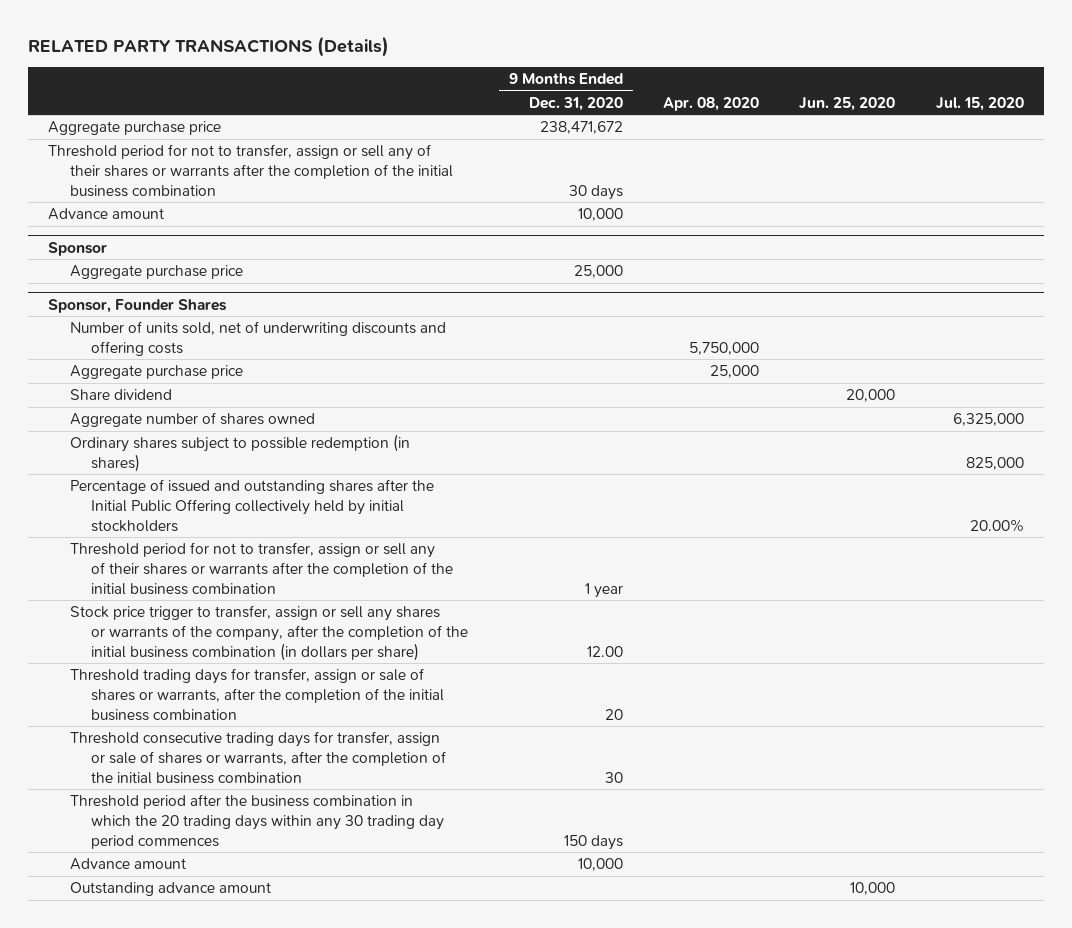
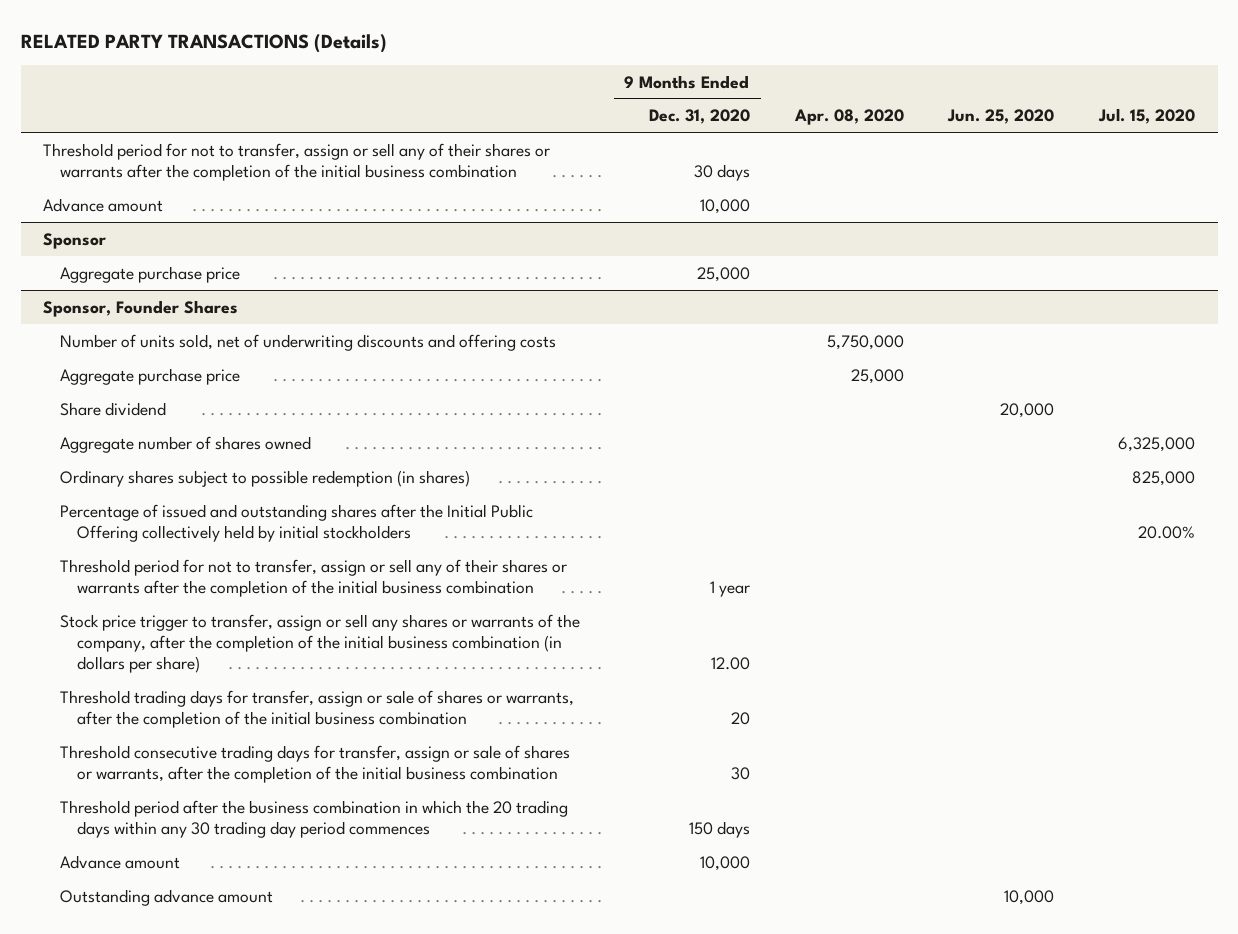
- Aggregate purchase price | 238,471,672 | | |

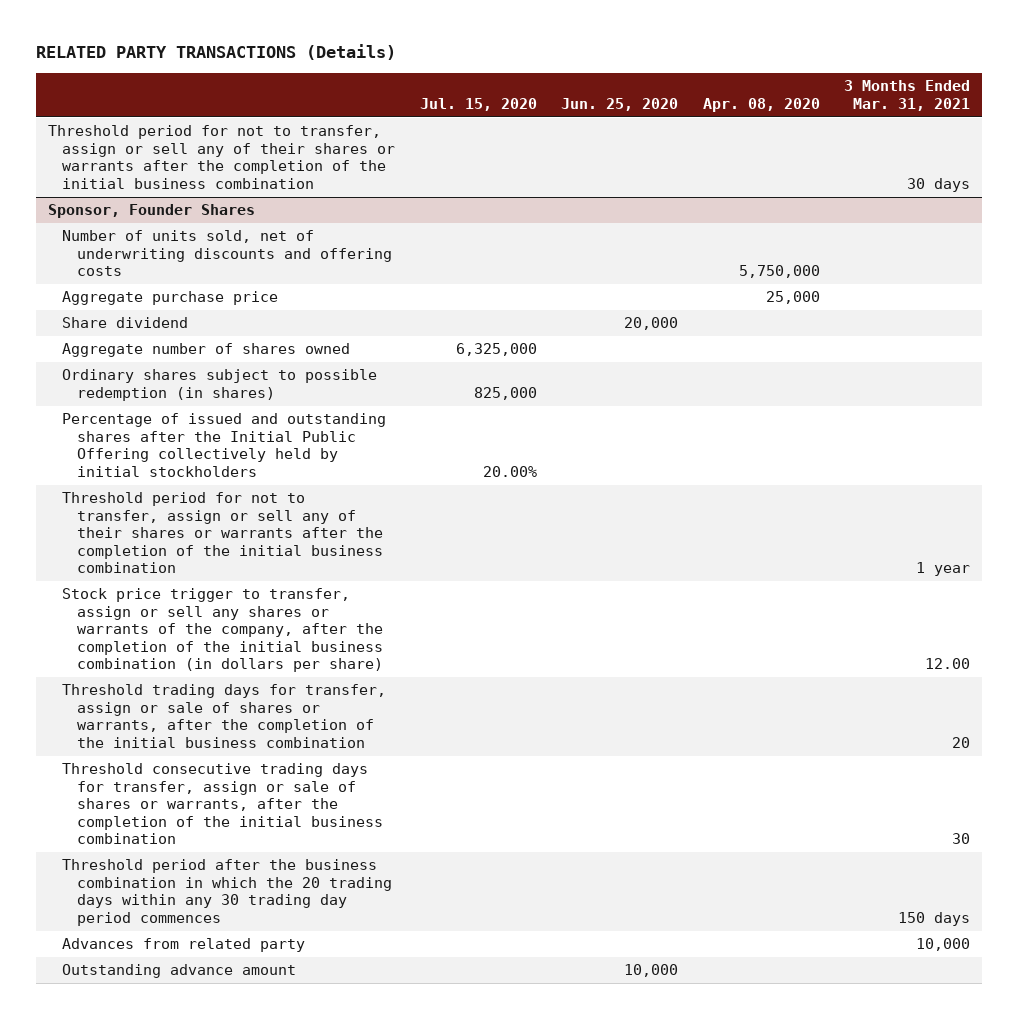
- | 9 Months Ended Dec. 31, 2020 | Apr. 08, 2020 | Jun. 25, 2020 | Jul. 15, 2020
+ | Jul. 15, 2020 | Jun. 25, 2020 | Apr. 08, 2020 | 3 Months Ended Mar. 31, 2021
- Advance amount | 10,000 | | |
- Sponsor
- Aggregate purchase price | 25,000 | | |
@ Sponsor, Founder Shares
- Advance amount | 10,000 | | |
+ Advances from related party | | | | 10,000

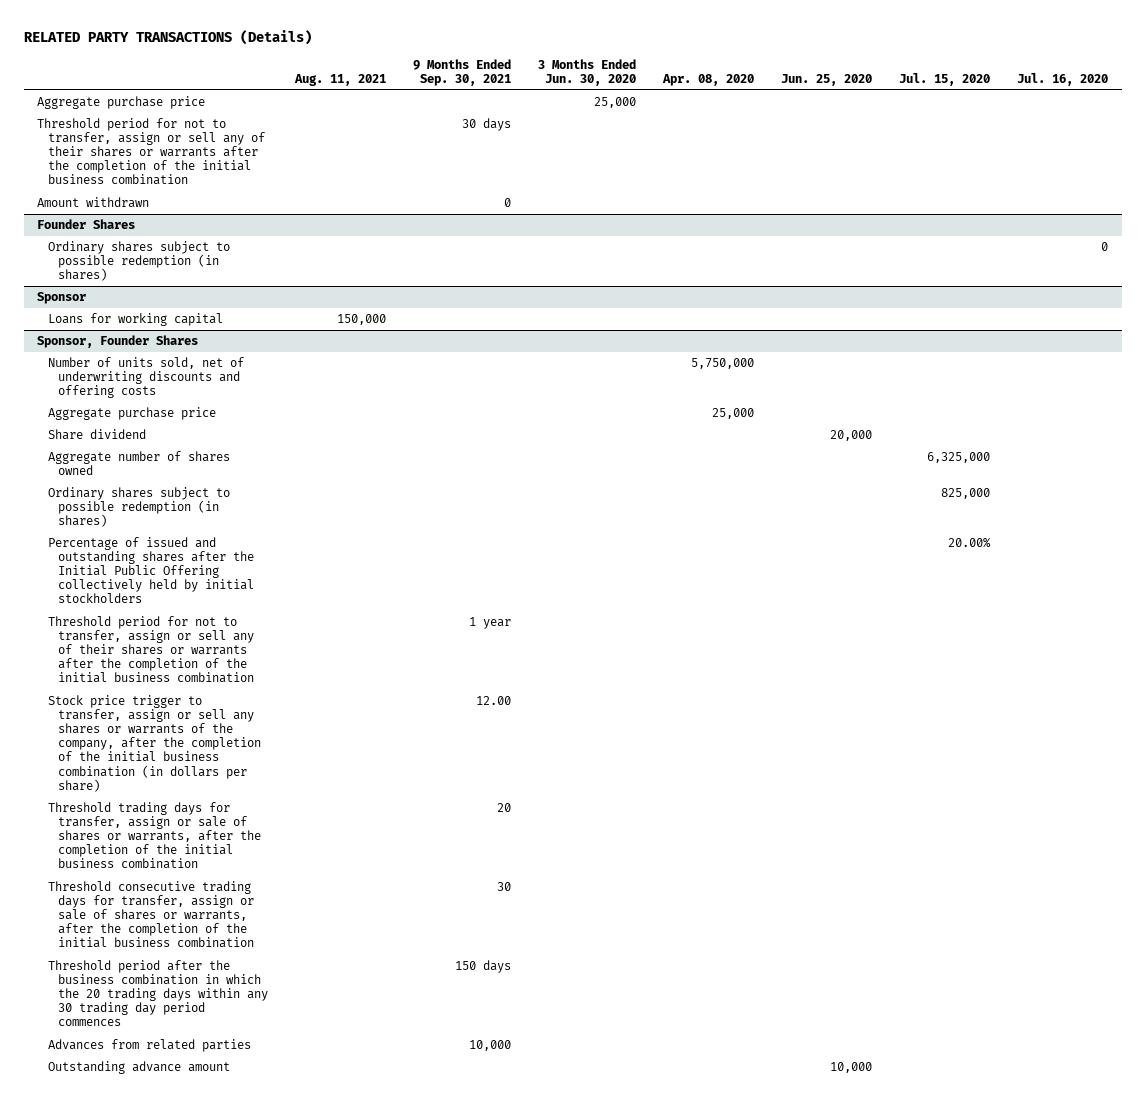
- | Jul. 15, 2020 | Jun. 25, 2020 | Apr. 08, 2020 | 3 Months Ended Mar. 31, 2021
+ | Aug. 11, 2021 | 9 Months Ended Sep. 30, 2021 | 3 Months Ended Jun. 30, 2020 | Apr. 08, 2020 | Jun. 25, 2020 | Jul. 15, 2020 | Jul. 16, 2020
+ Aggregate purchase price | | | 25,000 | | | |
+ Amount withdrawn | | 0 | | | | |
+ Founder Shares
+ Ordinary shares subject to possible redemption (in shares) | | | | | | | 0
+ Sponsor
+ Loans for working capital | 150,000 | | | | | |
@ Sponsor, Founder Shares
- Advances from related party | | | | 10,000
+ Advances from related parties | | 10,000 | | | | |

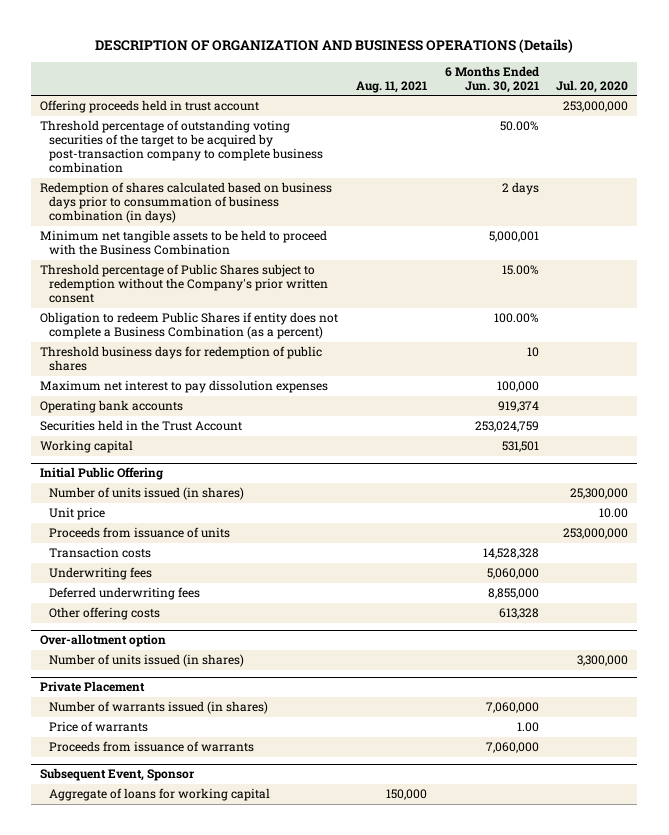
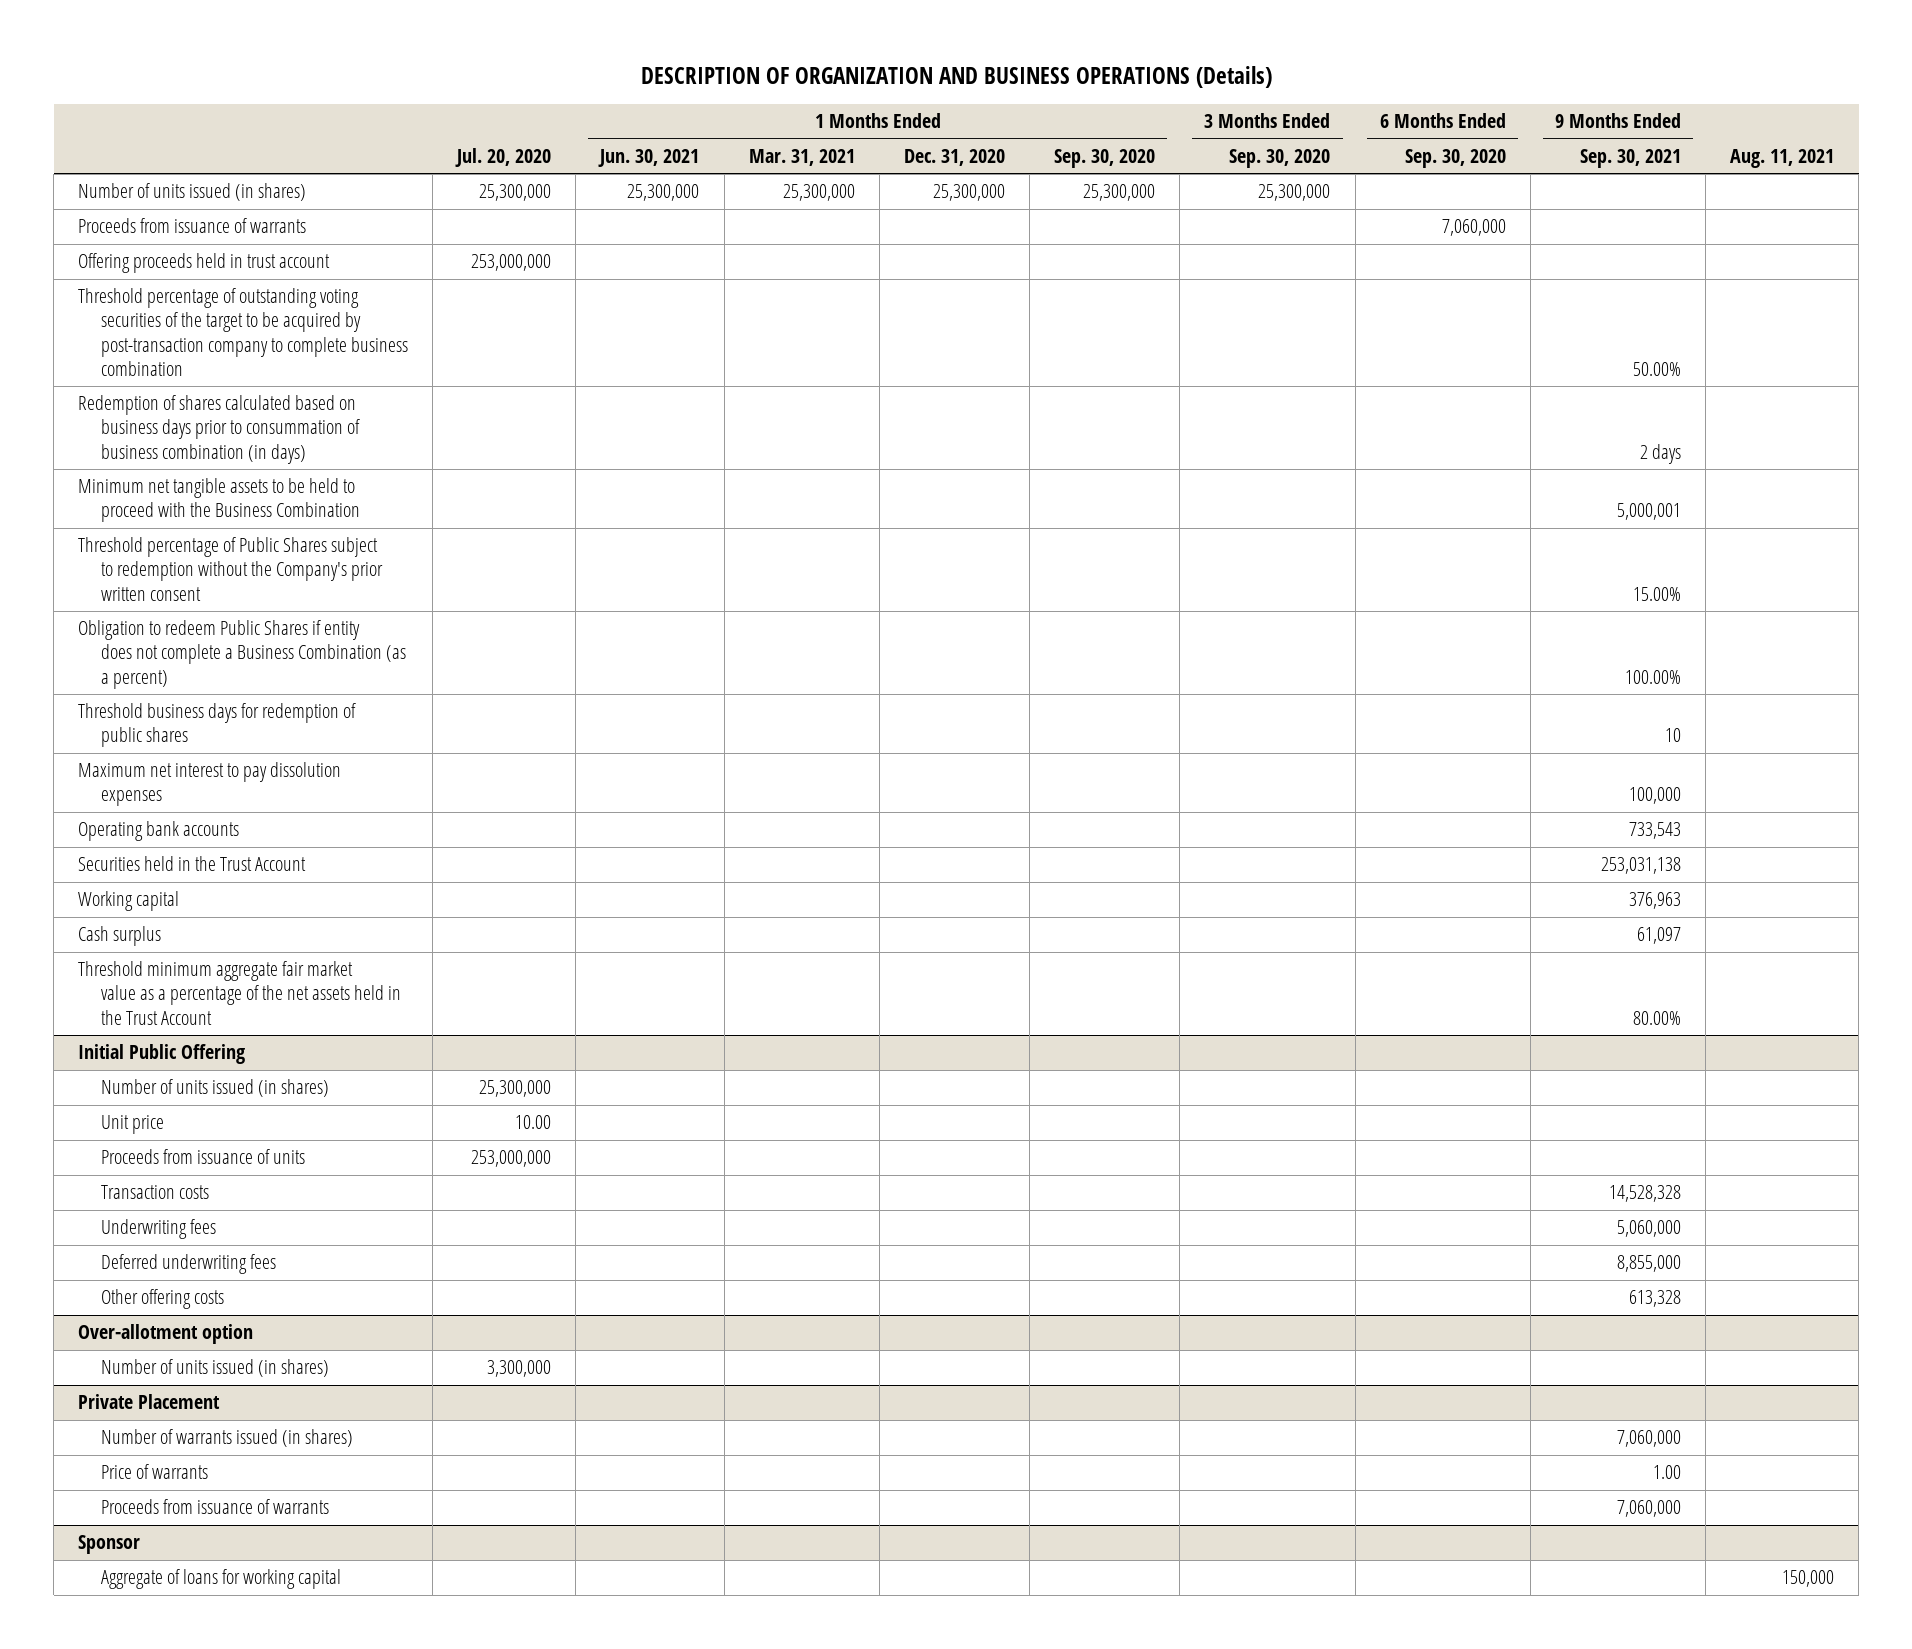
- | Aug. 11, 2021 | 6 Months Ended Jun. 30, 2021 | Jul. 20, 2020
+ | Jul. 20, 2020 | 1 Months Ended Jun. 30, 2021 | 1 Months Ended Mar. 31, 2021 | 1 Months Ended Dec. 31, 2020 | 1 Months Ended Sep. 30, 2020 | 3 Months Ended Sep. 30, 2020 | 6 Months Ended Sep. 30, 2020 | 9 Months Ended Sep. 30, 2021 | Aug. 11, 2021
+ Number of units issued (in shares) | 25,300,000 | 25,300,000 | 25,300,000 | 25,300,000 | 25,300,000 | 25,300,000 | | |
+ Proceeds from issuance of warrants | | | | | | | 7,060,000 | |
+ Cash surplus | | | | | | | | 61,097 |
+ Threshold minimum aggregate fair market value as a percentage of the net assets held in the Trust Account | | | | | | | | 80.00% |
- Subsequent Event, Sponsor
+ Sponsor

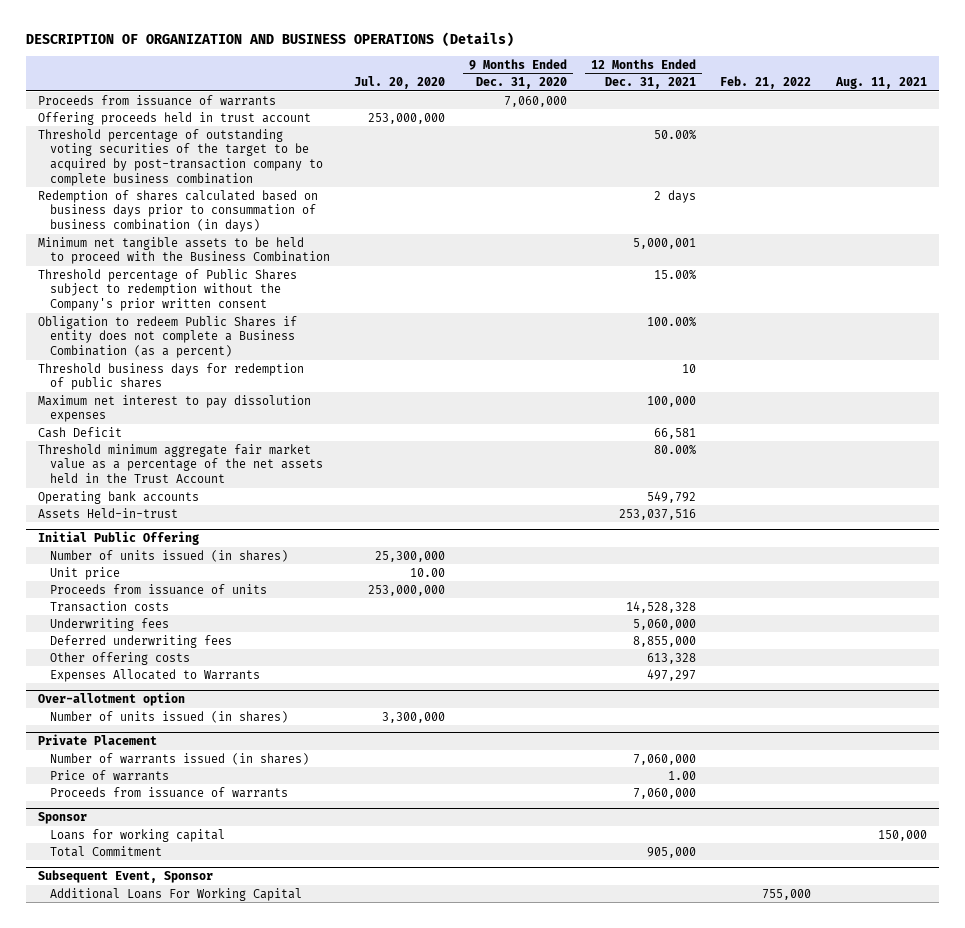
- | Jul. 20, 2020 | 1 Months Ended Jun. 30, 2021 | 1 Months Ended Mar. 31, 2021 | 1 Months Ended Dec. 31, 2020 | 1 Months Ended Sep. 30, 2020 | 3 Months Ended Sep. 30, 2020 | 6 Months Ended Sep. 30, 2020 | 9 Months Ended Sep. 30, 2021 | Aug. 11, 2021
+ | Jul. 20, 2020 | 9 Months Ended Dec. 31, 2020 | 12 Months Ended Dec. 31, 2021 | Feb. 21, 2022 | Aug. 11, 2021
- Number of units issued (in shares) | 25,300,000 | 25,300,000 | 25,300,000 | 25,300,000 | 25,300,000 | 25,300,000 | | |
- Securities held in the Trust Account | | | | | | | | 253,031,138 |
- Working capital | | | | | | | | 376,963 |
- Cash surplus | | | | | | | | 61,097 |
+ Cash Deficit | | | 66,581 | |
moved down: Operating bank accounts | | | 549,792 | |
+ Assets Held-in-trust | | | 253,037,516 | |
@ Initial Public Offering
+ Expenses Allocated to Warrants | | | 497,297 | |
@ Sponsor
- Aggregate of loans for working capital | | | | | | | | | 150,000
+ Loans for working capital | | | | | 150,000
+ Total Commitment | | | 905,000 | |
+ Subsequent Event, Sponsor
+ Additional Loans For Working Capital | | | | 755,000 |

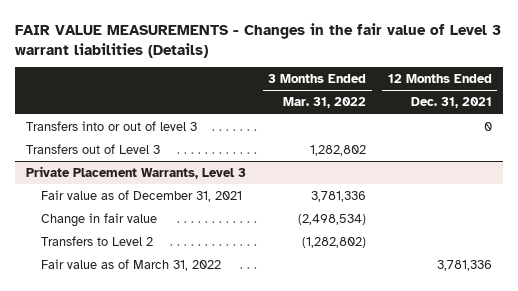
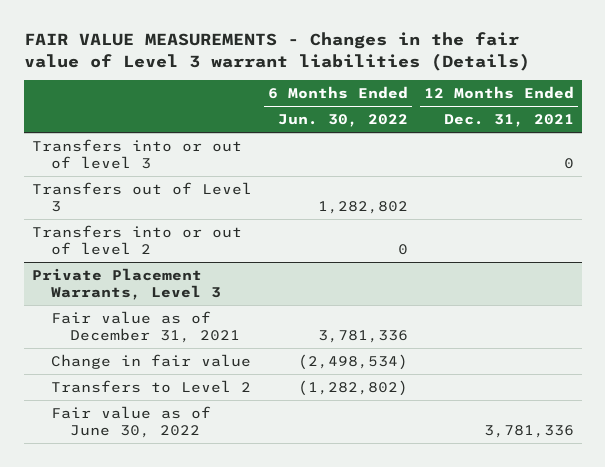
- | 3 Months Ended Mar. 31, 2022 | 12 Months Ended Dec. 31, 2021
+ | 6 Months Ended Jun. 30, 2022 | 12 Months Ended Dec. 31, 2021
+ Transfers into or out of level 2 | 0 |
@ Private Placement Warrants, Level 3
- Fair value as of March 31, 2022 | | 3,781,336
+ Fair value as of June 30, 2022 | | 3,781,336

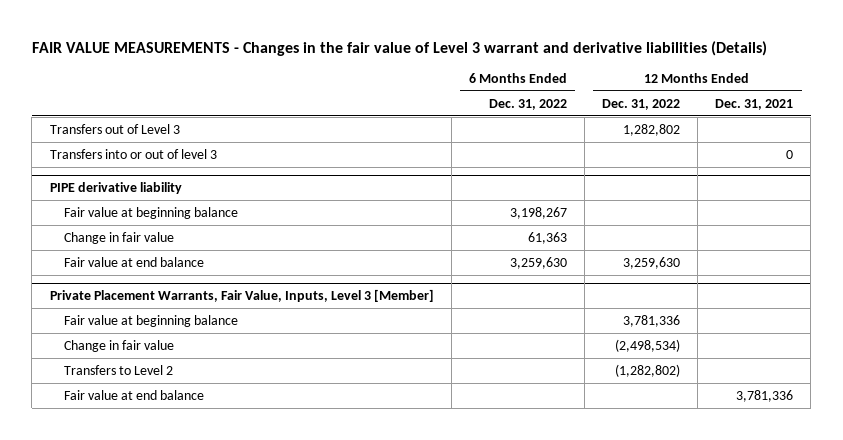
- FAIR VALUE MEASUREMENTS - Changes in the fair value of Level 3 warrant liabilities (Details)
+ FAIR VALUE MEASUREMENTS - Changes in the fair value of Level 3 warrant and derivative liabilities (Details)
- | 6 Months Ended Jun. 30, 2022 | 12 Months Ended Dec. 31, 2021
+ | 6 Months Ended Dec. 31, 2022 | 12 Months Ended Dec. 31, 2022 | 12 Months Ended Dec. 31, 2021
- Transfers into or out of level 2 | 0 |
- Private Placement Warrants, Level 3
- Fair value as of December 31, 2021 | 3,781,336 |
moved down: Transfers into or out of level 3 | | | 0
+ PIPE derivative liability
+ Fair value at beginning balance | 3,198,267 | |
+ Change in fair value | 61,363 | |
+ Fair value at end balance | 3,259,630 | 3,259,630 |
+ Private Placement Warrants, Fair Value, Inputs, Level 3 [Member]
+ Fair value at beginning balance | | 3,781,336 |
- Fair value as of June 30, 2022 | | 3,781,336
+ Fair value at end balance | | | 3,781,336

